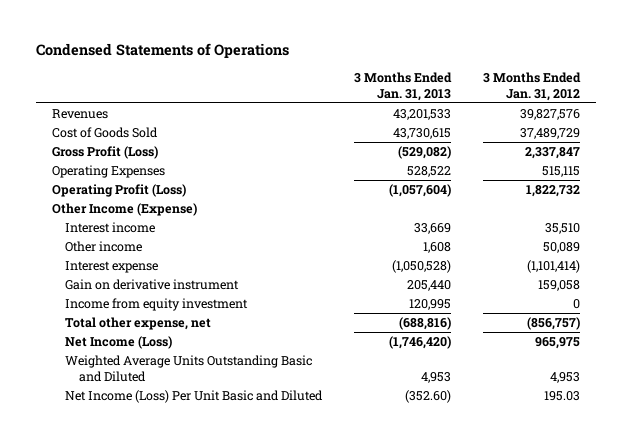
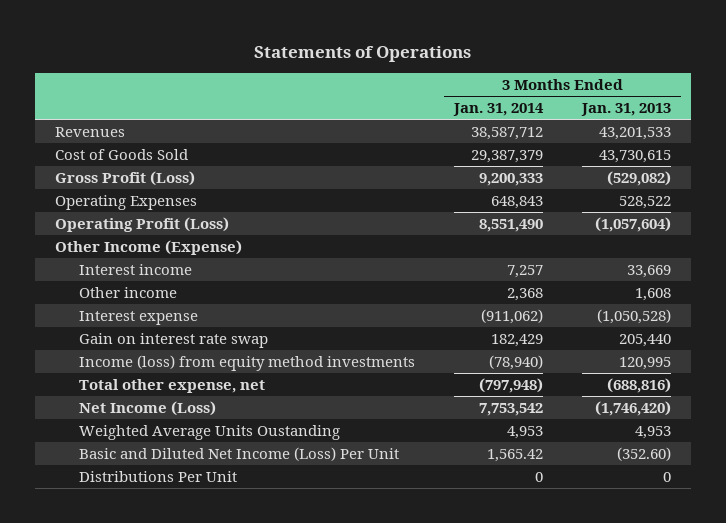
- Condensed Statements of Operations
+ Statements of Operations
- | 3 Months Ended Jan. 31, 2013 | 3 Months Ended Jan. 31, 2012
+ | 3 Months Ended Jan. 31, 2014 | 3 Months Ended Jan. 31, 2013
- Gain on derivative instrument | 205,440 | 159,058
- Income from equity investment | 120,995 | 0
+ Gain on interest rate swap | 182,429 | 205,440
+ Income (loss) from equity method investments | (78,940) | 120,995
- Weighted Average Units Outstanding Basic and Diluted | 4,953 | 4,953
- Net Income (Loss) Per Unit Basic and Diluted | (352.60) | 195.03
+ Weighted Average Units Oustanding | 4,953 | 4,953
+ Basic and Diluted Net Income (Loss) Per Unit | 1,565.42 | (352.60)
+ Distributions Per Unit | 0 | 0

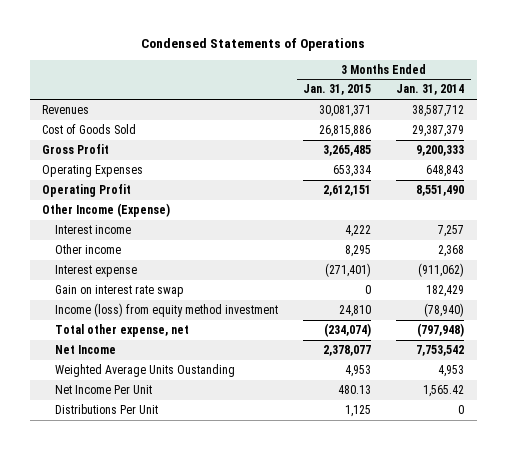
- Statements of Operations
+ Condensed Statements of Operations
- | 3 Months Ended Jan. 31, 2014 | 3 Months Ended Jan. 31, 2013
+ | 3 Months Ended Jan. 31, 2015 | 3 Months Ended Jan. 31, 2014
- Gross Profit (Loss) | 9,200,333 | (529,082)
+ Gross Profit | 3,265,485 | 9,200,333
- Operating Profit (Loss) | 8,551,490 | (1,057,604)
+ Operating Profit | 2,612,151 | 8,551,490
- Income (loss) from equity method investments | (78,940) | 120,995
+ Income (loss) from equity method investment | 24,810 | (78,940)
- Net Income (Loss) | 7,753,542 | (1,746,420)
+ Net Income | 2,378,077 | 7,753,542
- Basic and Diluted Net Income (Loss) Per Unit | 1,565.42 | (352.60)
+ Net Income Per Unit | 480.13 | 1,565.42

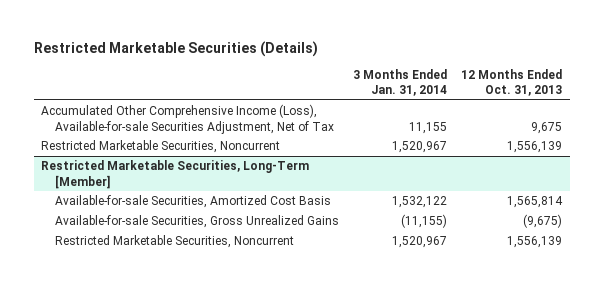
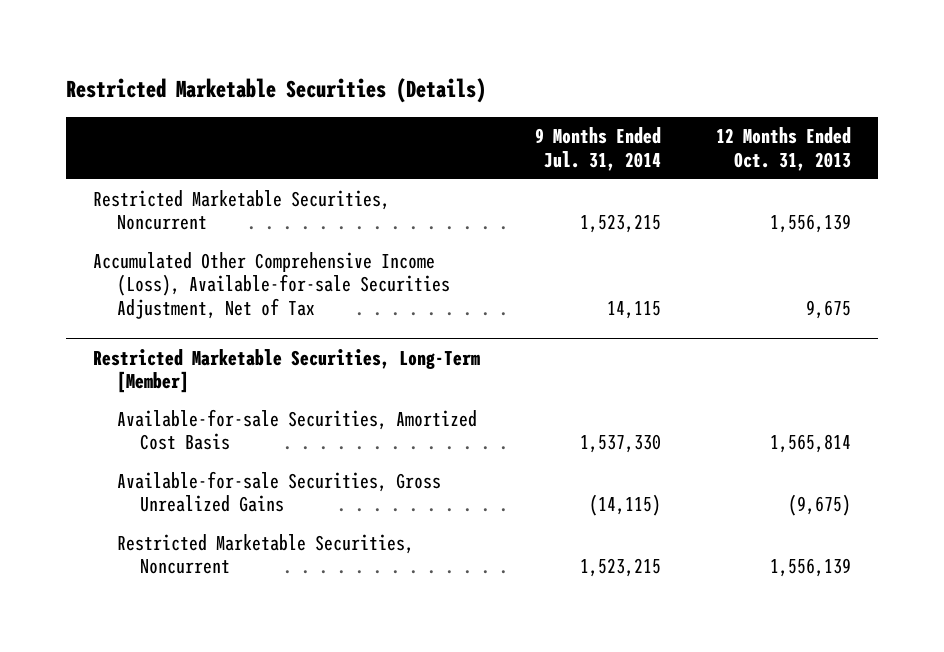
- | 3 Months Ended Jan. 31, 2014 | 12 Months Ended Oct. 31, 2013
+ | 9 Months Ended Jul. 31, 2014 | 12 Months Ended Oct. 31, 2013
moved down: Accumulated Other Comprehensive Income (Loss), Available-for-sale Securities Adjustment, Net of Tax | 14,115 | 9,675

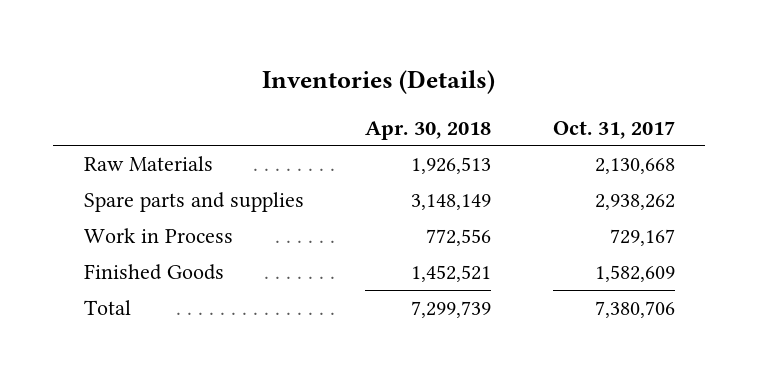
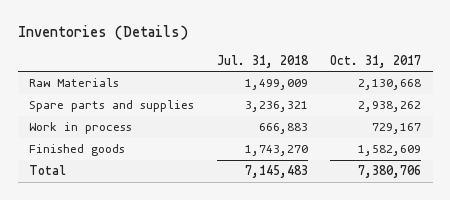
- | Apr. 30, 2018 | Oct. 31, 2017
+ | Jul. 31, 2018 | Oct. 31, 2017
- Work in Process | 772,556 | 729,167
- Finished Goods | 1,452,521 | 1,582,609
+ Work in process | 666,883 | 729,167
+ Finished goods | 1,743,270 | 1,582,609

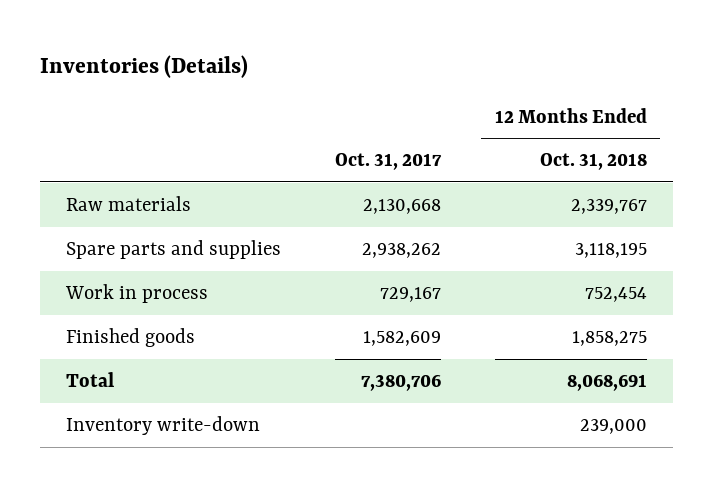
- | Jul. 31, 2018 | Oct. 31, 2017
+ | Oct. 31, 2017 | 12 Months Ended Oct. 31, 2018
- Raw Materials | 1,499,009 | 2,130,668
+ Raw materials | 2,130,668 | 2,339,767
+ Inventory write-down | | 239,000

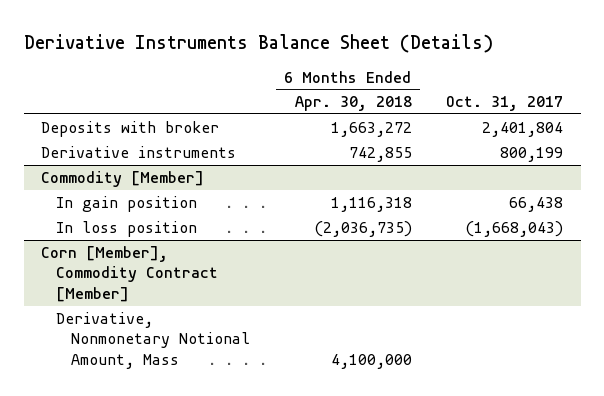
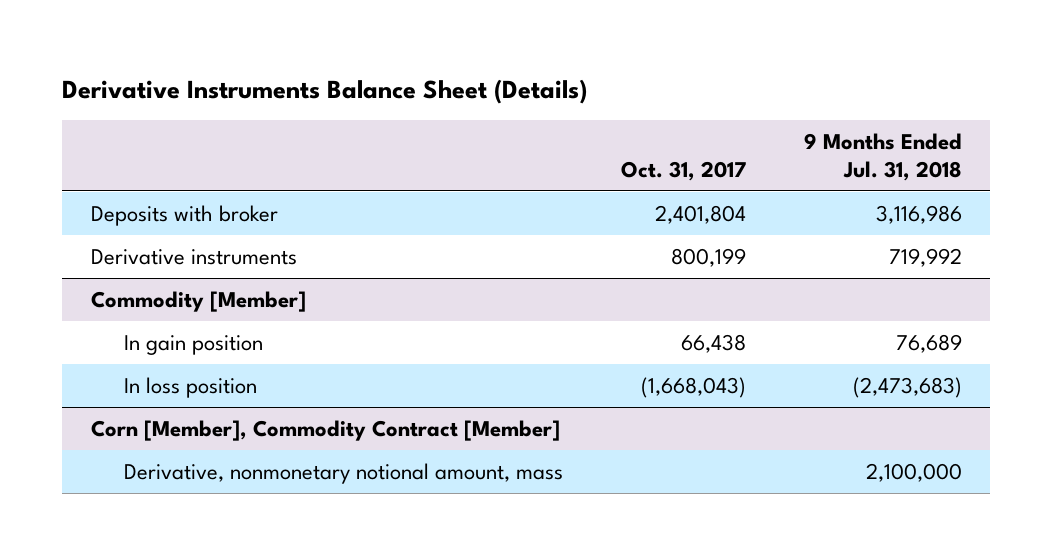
- | 6 Months Ended Apr. 30, 2018 | Oct. 31, 2017
+ | Oct. 31, 2017 | 9 Months Ended Jul. 31, 2018
@ Corn [Member], Commodity Contract [Member]
- Derivative, Nonmonetary Notional Amount, Mass | 4,100,000 |
+ Derivative, nonmonetary notional amount, mass | | 2,100,000

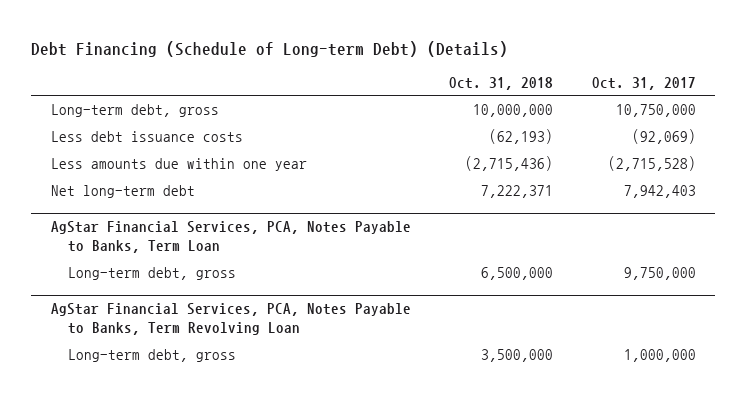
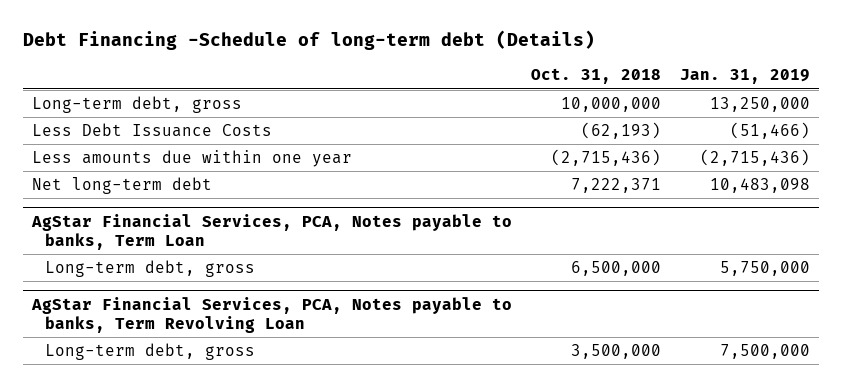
- Debt Financing (Schedule of Long-term Debt) (Details)
+ Debt Financing -Schedule of long-term debt (Details)
- | Oct. 31, 2018 | Oct. 31, 2017
+ | Oct. 31, 2018 | Jan. 31, 2019
- Less debt issuance costs | (62,193) | (92,069)
+ Less Debt Issuance Costs | (62,193) | (51,466)
- AgStar Financial Services, PCA, Notes Payable to Banks, Term Loan
+ AgStar Financial Services, PCA, Notes payable to banks, Term Loan
- AgStar Financial Services, PCA, Notes Payable to Banks, Term Revolving Loan
+ AgStar Financial Services, PCA, Notes payable to banks, Term Revolving Loan

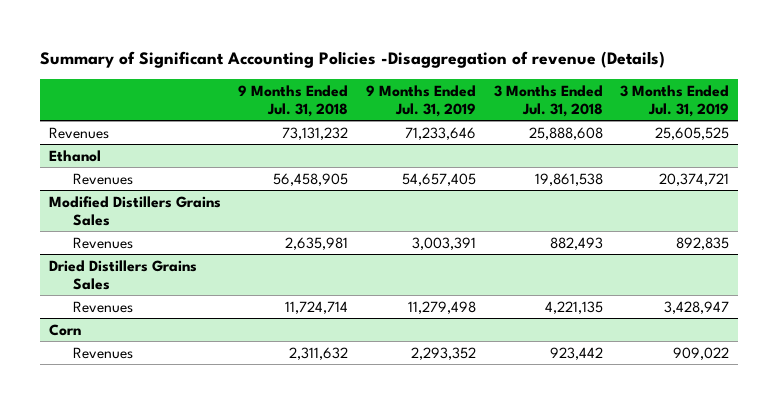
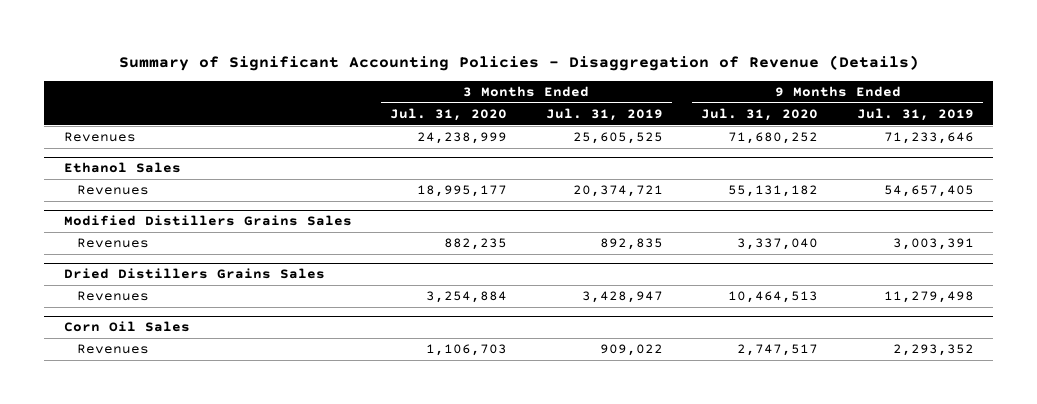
- Summary of Significant Accounting Policies -Disaggregation of revenue (Details)
+ Summary of Significant Accounting Policies - Disaggregation of Revenue (Details)
- | 9 Months Ended Jul. 31, 2018 | 9 Months Ended Jul. 31, 2019 | 3 Months Ended Jul. 31, 2018 | 3 Months Ended Jul. 31, 2019
+ | 3 Months Ended Jul. 31, 2020 | 3 Months Ended Jul. 31, 2019 | 9 Months Ended Jul. 31, 2020 | 9 Months Ended Jul. 31, 2019
- Ethanol
+ Ethanol Sales
- Corn
+ Corn Oil Sales

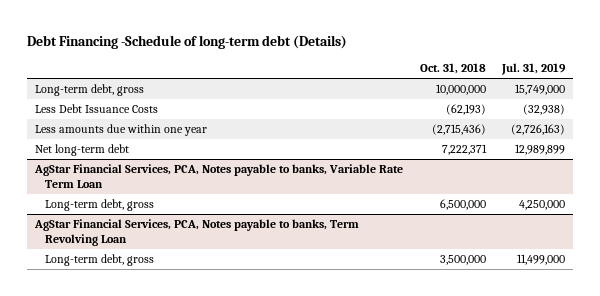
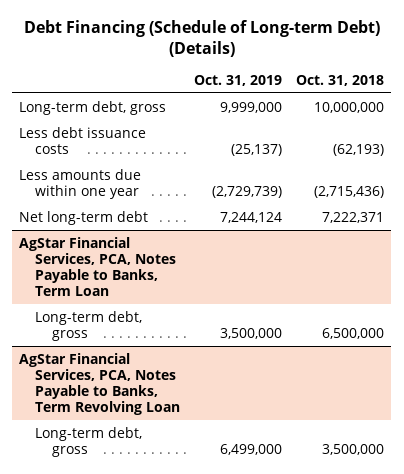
- Debt Financing -Schedule of long-term debt (Details)
+ Debt Financing (Schedule of Long-term Debt) (Details)
- | Oct. 31, 2018 | Jul. 31, 2019
+ | Oct. 31, 2019 | Oct. 31, 2018
- Less Debt Issuance Costs | (62,193) | (32,938)
+ Less debt issuance costs | (25,137) | (62,193)
- AgStar Financial Services, PCA, Notes payable to banks, Variable Rate Term Loan
+ AgStar Financial Services, PCA, Notes Payable to Banks, Term Loan
- AgStar Financial Services, PCA, Notes payable to banks, Term Revolving Loan
+ AgStar Financial Services, PCA, Notes Payable to Banks, Term Revolving Loan

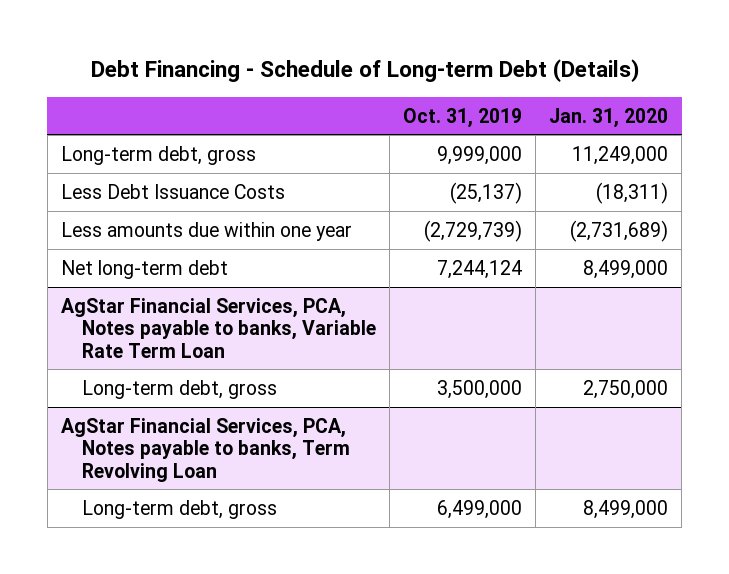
- Debt Financing (Schedule of Long-term Debt) (Details)
+ Debt Financing - Schedule of Long-term Debt (Details)
- | Oct. 31, 2019 | Oct. 31, 2018
+ | Oct. 31, 2019 | Jan. 31, 2020
- Less debt issuance costs | (25,137) | (62,193)
+ Less Debt Issuance Costs | (25,137) | (18,311)
- AgStar Financial Services, PCA, Notes Payable to Banks, Term Loan
+ AgStar Financial Services, PCA, Notes payable to banks, Variable Rate Term Loan
- AgStar Financial Services, PCA, Notes Payable to Banks, Term Revolving Loan
+ AgStar Financial Services, PCA, Notes payable to banks, Term Revolving Loan

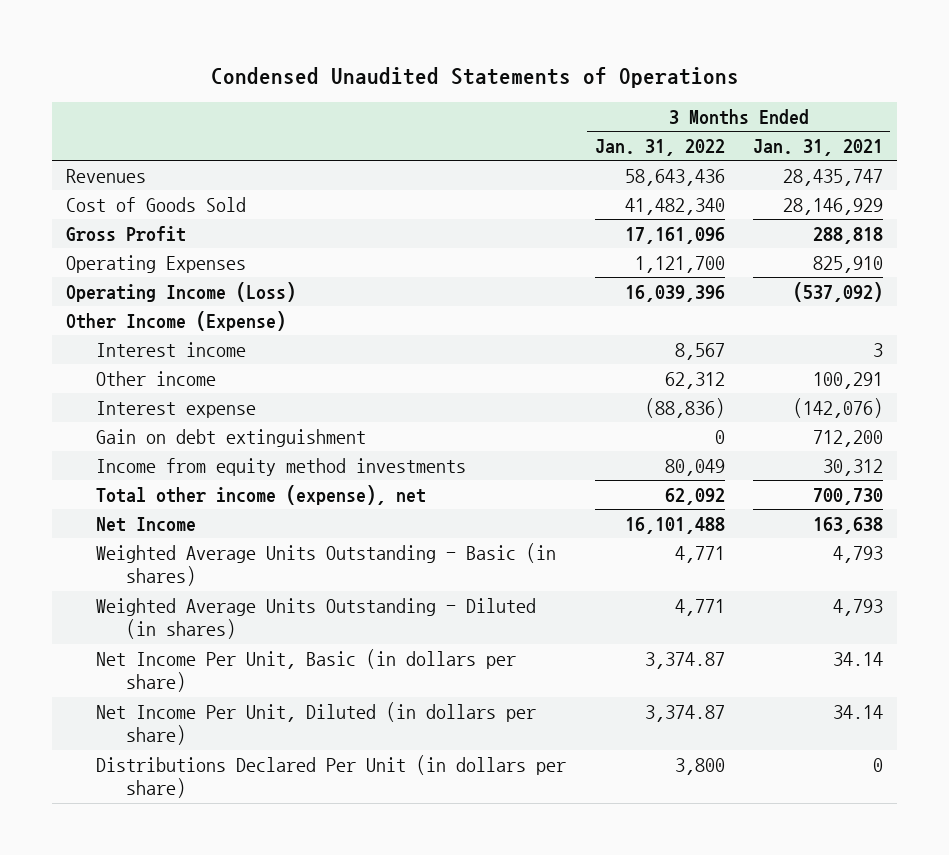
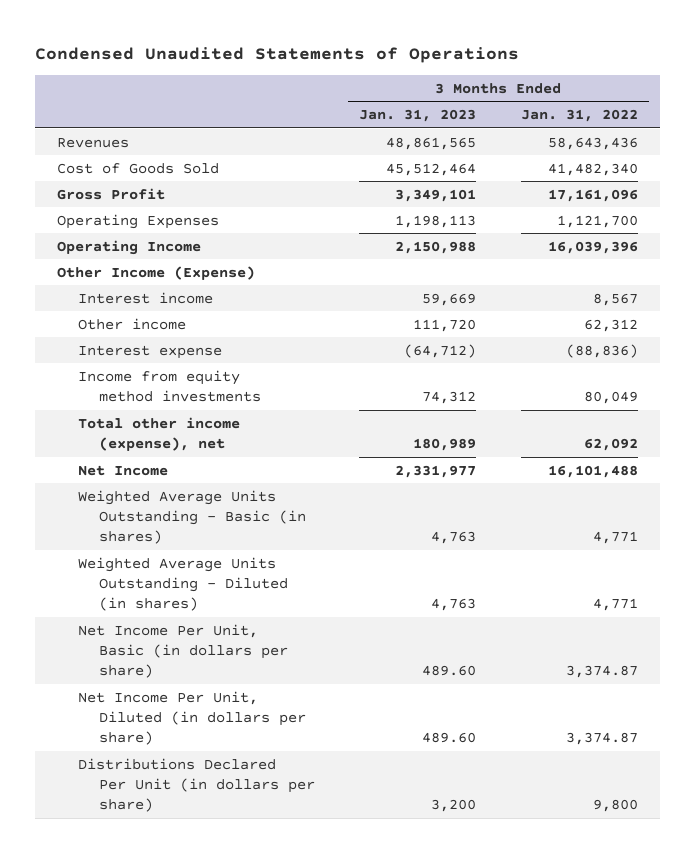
- | 3 Months Ended Jan. 31, 2022 | 3 Months Ended Jan. 31, 2021
+ | 3 Months Ended Jan. 31, 2023 | 3 Months Ended Jan. 31, 2022
- Operating Income (Loss) | 16,039,396 | (537,092)
+ Operating Income | 2,150,988 | 16,039,396
- Gain on debt extinguishment | 0 | 712,200
- Distributions Declared Per Unit (in dollars per share) | 3,800 | 0
+ Distributions Declared Per Unit (in dollars per share) | 3,200 | 9,800

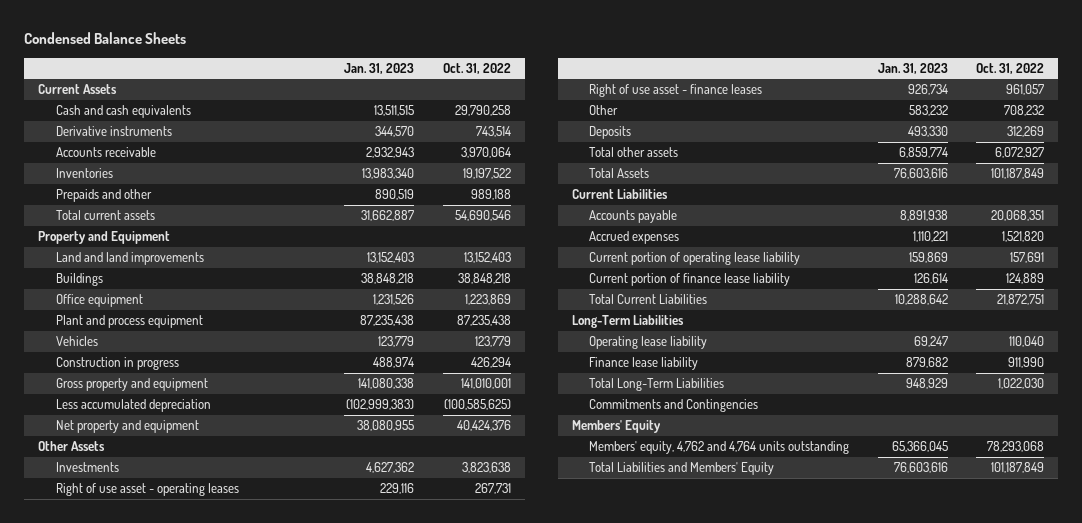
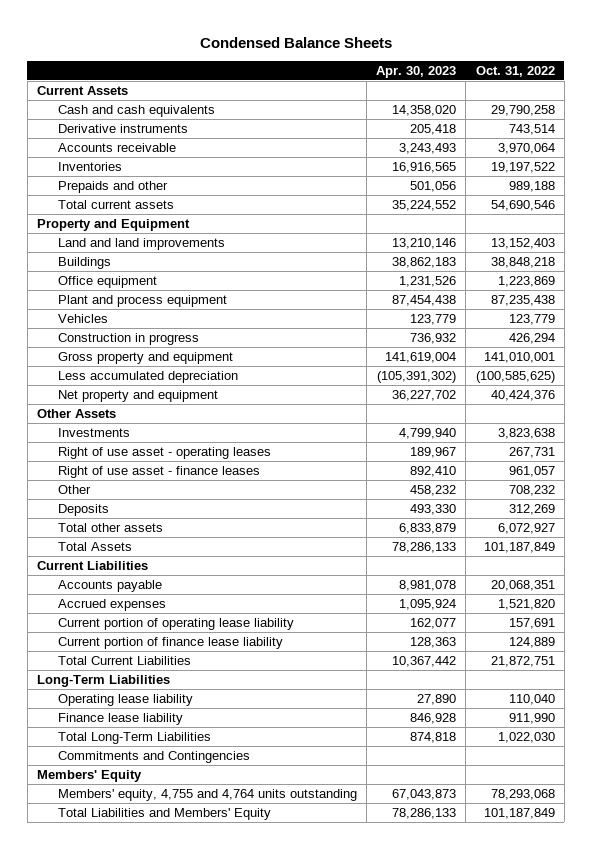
- | Jan. 31, 2023 | Oct. 31, 2022
+ | Apr. 30, 2023 | Oct. 31, 2022
- Members' equity, 4,762 and 4,764 units outstanding | 65,366,045 | 78,293,068
+ Members' equity, 4,755 and 4,764 units outstanding | 67,043,873 | 78,293,068

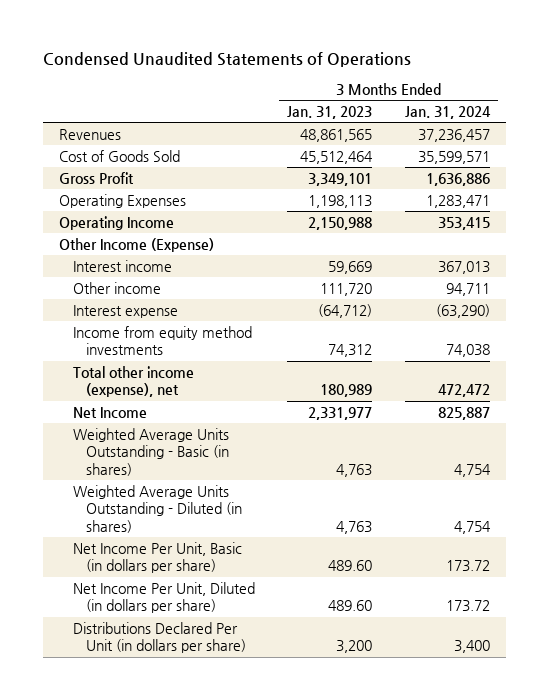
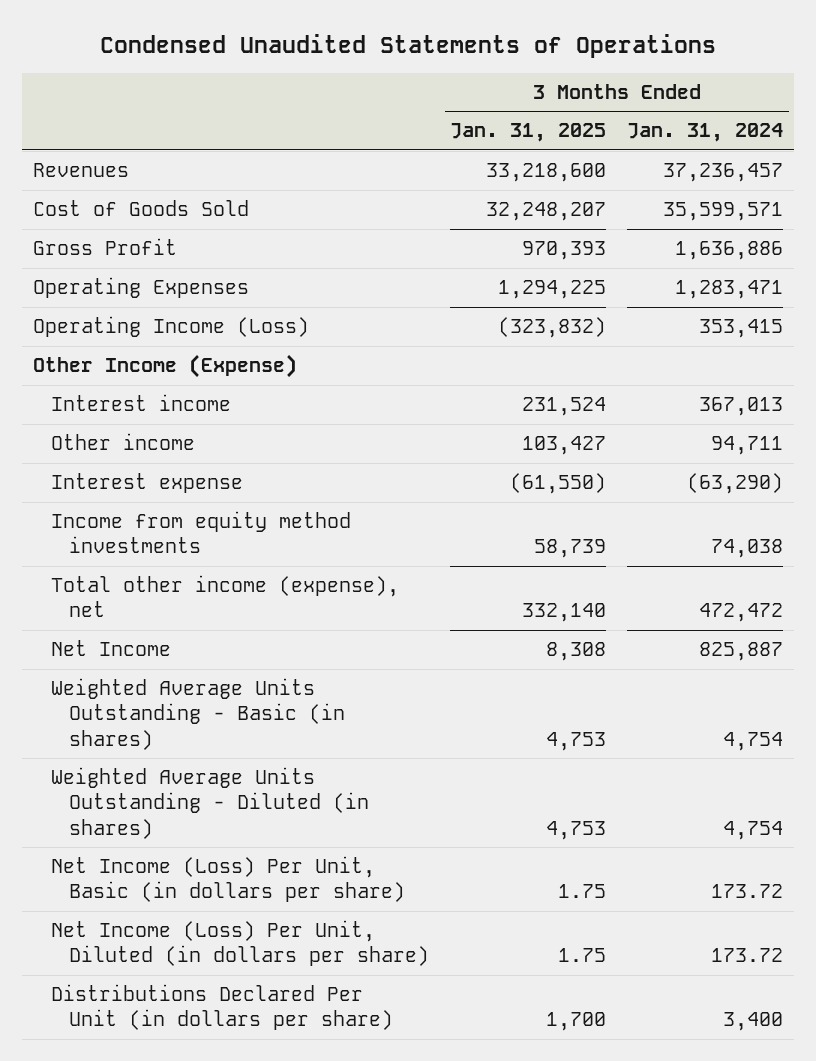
- | 3 Months Ended Jan. 31, 2023 | 3 Months Ended Jan. 31, 2024
+ | 3 Months Ended Jan. 31, 2025 | 3 Months Ended Jan. 31, 2024
- Operating Income | 2,150,988 | 353,415
+ Operating Income (Loss) | (323,832) | 353,415
- Net Income Per Unit, Basic (in dollars per share) | 489.60 | 173.72
- Net Income Per Unit, Diluted (in dollars per share) | 489.60 | 173.72
+ Net Income (Loss) Per Unit, Basic (in dollars per share) | 1.75 | 173.72
+ Net Income (Loss) Per Unit, Diluted (in dollars per share) | 1.75 | 173.72

